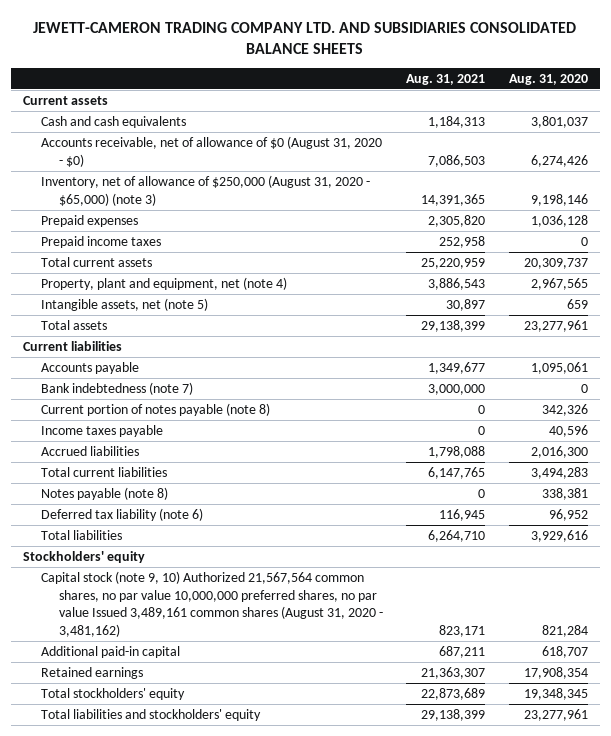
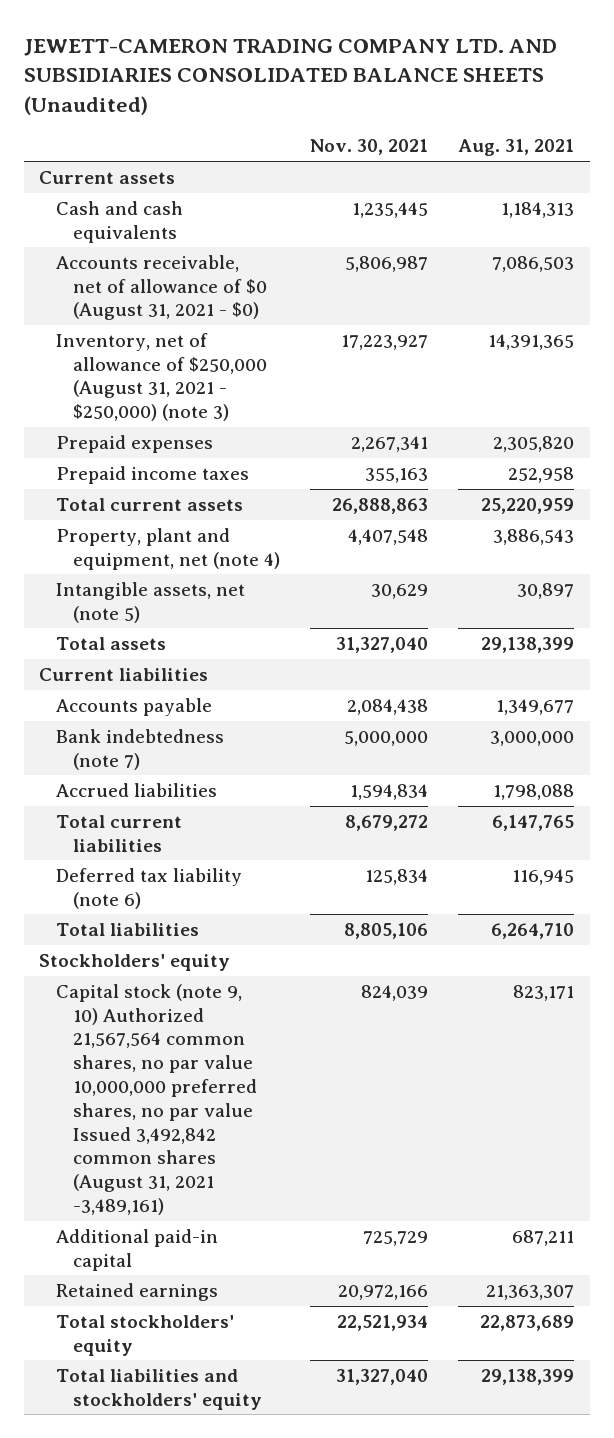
- JEWETT-CAMERON TRADING COMPANY LTD. AND SUBSIDIARIES CONSOLIDATED BALANCE SHEETS
+ JEWETT-CAMERON TRADING COMPANY LTD. AND SUBSIDIARIES CONSOLIDATED BALANCE SHEETS (Unaudited)
- | Aug. 31, 2021 | Aug. 31, 2020
+ | Nov. 30, 2021 | Aug. 31, 2021
- Accounts receivable, net of allowance of $0 (August 31, 2020 - $0) | 7,086,503 | 6,274,426
- Inventory, net of allowance of $250,000 (August 31, 2020 - $65,000) (note 3) | 14,391,365 | 9,198,146
+ Accounts receivable, net of allowance of $0 (August 31, 2021 - $0) | 5,806,987 | 7,086,503
+ Inventory, net of allowance of $250,000 (August 31, 2021 - $250,000) (note 3) | 17,223,927 | 14,391,365
- Current portion of notes payable (note 8) | 0 | 342,326
- Income taxes payable | 0 | 40,596
- Notes payable (note 8) | 0 | 338,381
- Capital stock (note 9, 10) Authorized 21,567,564 common shares, no par value 10,000,000 preferred shares, no par value Issued 3,489,161 common shares (August 31, 2020 - 3,481,162) | 823,171 | 821,284
+ Capital stock (note 9, 10) Authorized 21,567,564 common shares, no par value 10,000,000 preferred shares, no par value Issued 3,492,842 common shares (August 31, 2021 -3,489,161) | 824,039 | 823,171

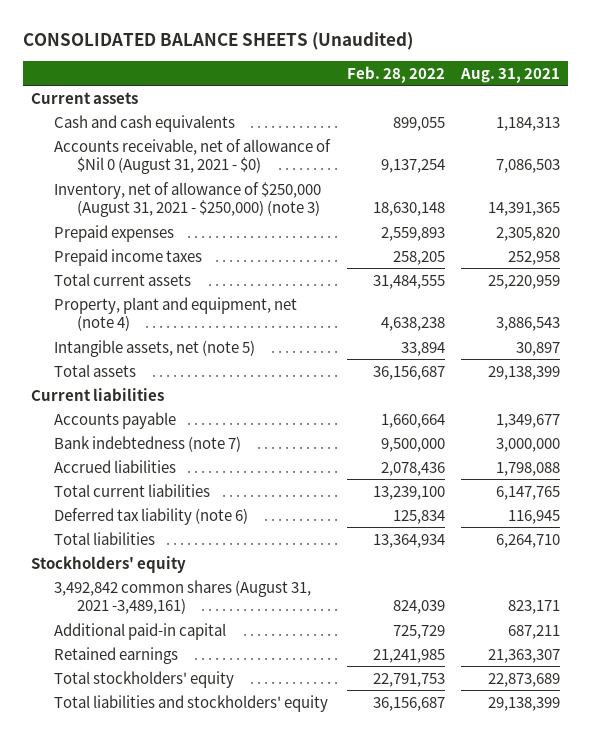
- JEWETT-CAMERON TRADING COMPANY LTD. AND SUBSIDIARIES CONSOLIDATED BALANCE SHEETS (Unaudited)
+ CONSOLIDATED BALANCE SHEETS (Unaudited)
- | Nov. 30, 2021 | Aug. 31, 2021
+ | Feb. 28, 2022 | Aug. 31, 2021
- Accounts receivable, net of allowance of $0 (August 31, 2021 - $0) | 5,806,987 | 7,086,503
+ Accounts receivable, net of allowance of $Nil 0 (August 31, 2021 - $0) | 9,137,254 | 7,086,503
- Capital stock (note 9, 10) Authorized 21,567,564 common shares, no par value 10,000,000 preferred shares, no par value Issued 3,492,842 common shares (August 31, 2021 -3,489,161) | 824,039 | 823,171
+ 3,492,842 common shares (August 31, 2021 -3,489,161) | 824,039 | 823,171

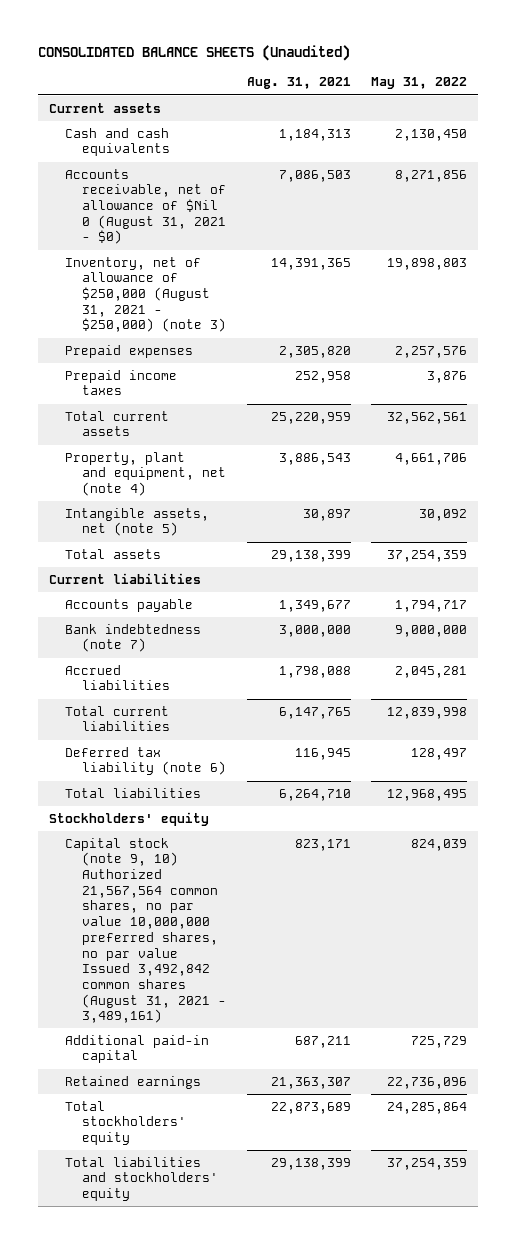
- | Feb. 28, 2022 | Aug. 31, 2021
+ | Aug. 31, 2021 | May 31, 2022
- 3,492,842 common shares (August 31, 2021 -3,489,161) | 824,039 | 823,171
+ Capital stock (note 9, 10) Authorized 21,567,564 common shares, no par value 10,000,000 preferred shares, no par value Issued 3,492,842 common shares (August 31, 2021 - 3,489,161) | 823,171 | 824,039

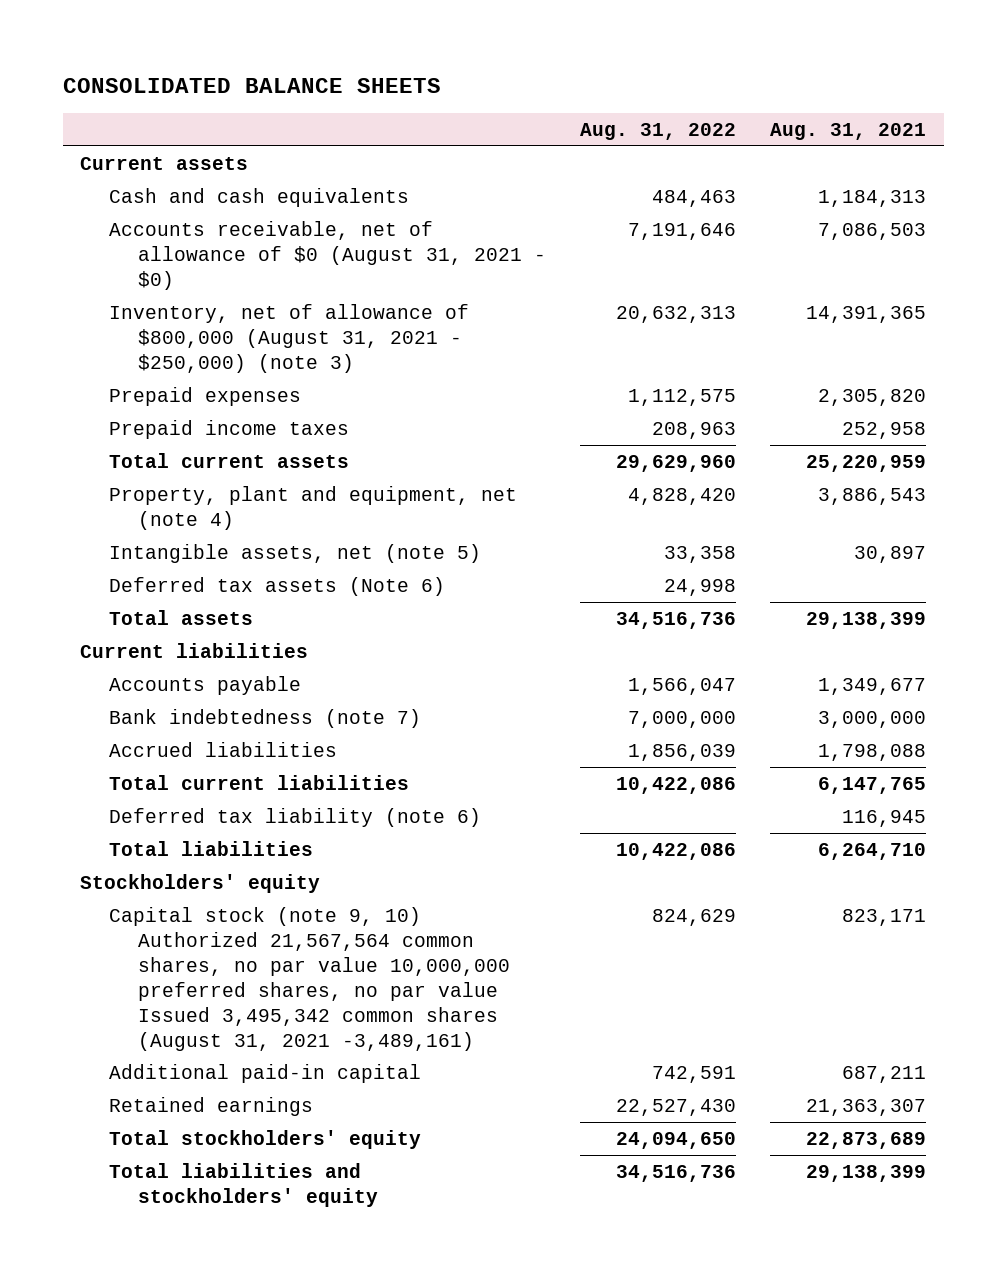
- CONSOLIDATED BALANCE SHEETS (Unaudited)
+ CONSOLIDATED BALANCE SHEETS
- | Aug. 31, 2021 | May 31, 2022
+ | Aug. 31, 2022 | Aug. 31, 2021
- Accounts receivable, net of allowance of $Nil 0 (August 31, 2021 - $0) | 7,086,503 | 8,271,856
- Inventory, net of allowance of $250,000 (August 31, 2021 - $250,000) (note 3) | 14,391,365 | 19,898,803
+ Accounts receivable, net of allowance of $0 (August 31, 2021 - $0) | 7,191,646 | 7,086,503
+ Inventory, net of allowance of $800,000 (August 31, 2021 - $250,000) (note 3) | 20,632,313 | 14,391,365
+ Deferred tax assets (Note 6) | 24,998 |
- Capital stock (note 9, 10) Authorized 21,567,564 common shares, no par value 10,000,000 preferred shares, no par value Issued 3,492,842 common shares (August 31, 2021 - 3,489,161) | 823,171 | 824,039
+ Capital stock (note 9, 10) Authorized 21,567,564 common shares, no par value 10,000,000 preferred shares, no par value Issued 3,495,342 common shares (August 31, 2021 -3,489,161) | 824,629 | 823,171

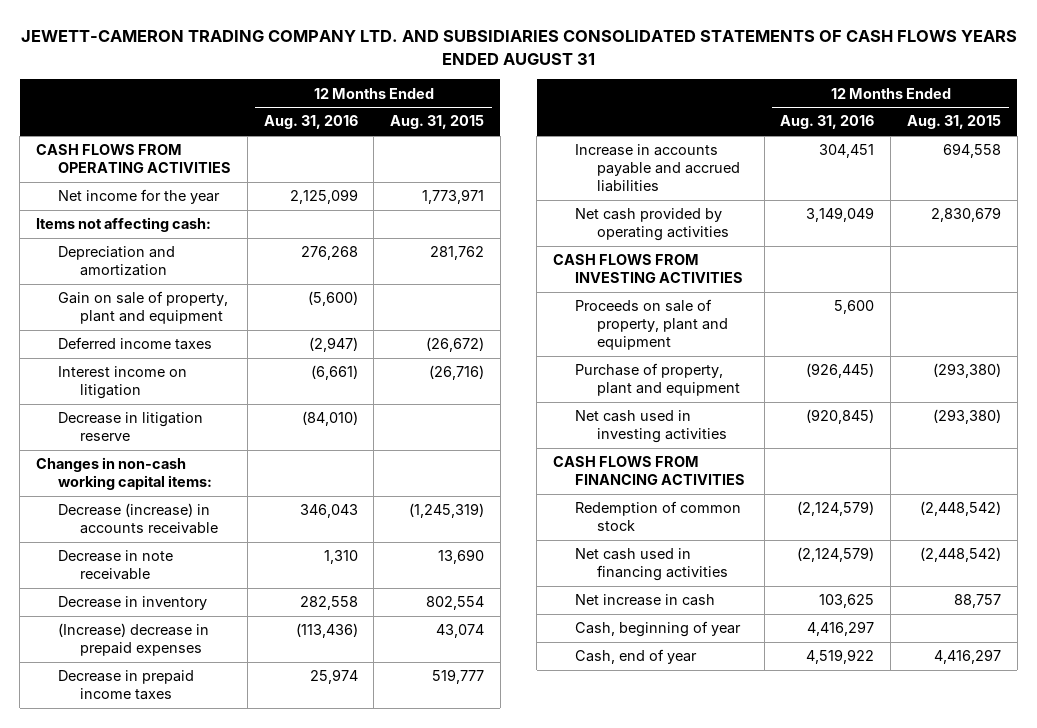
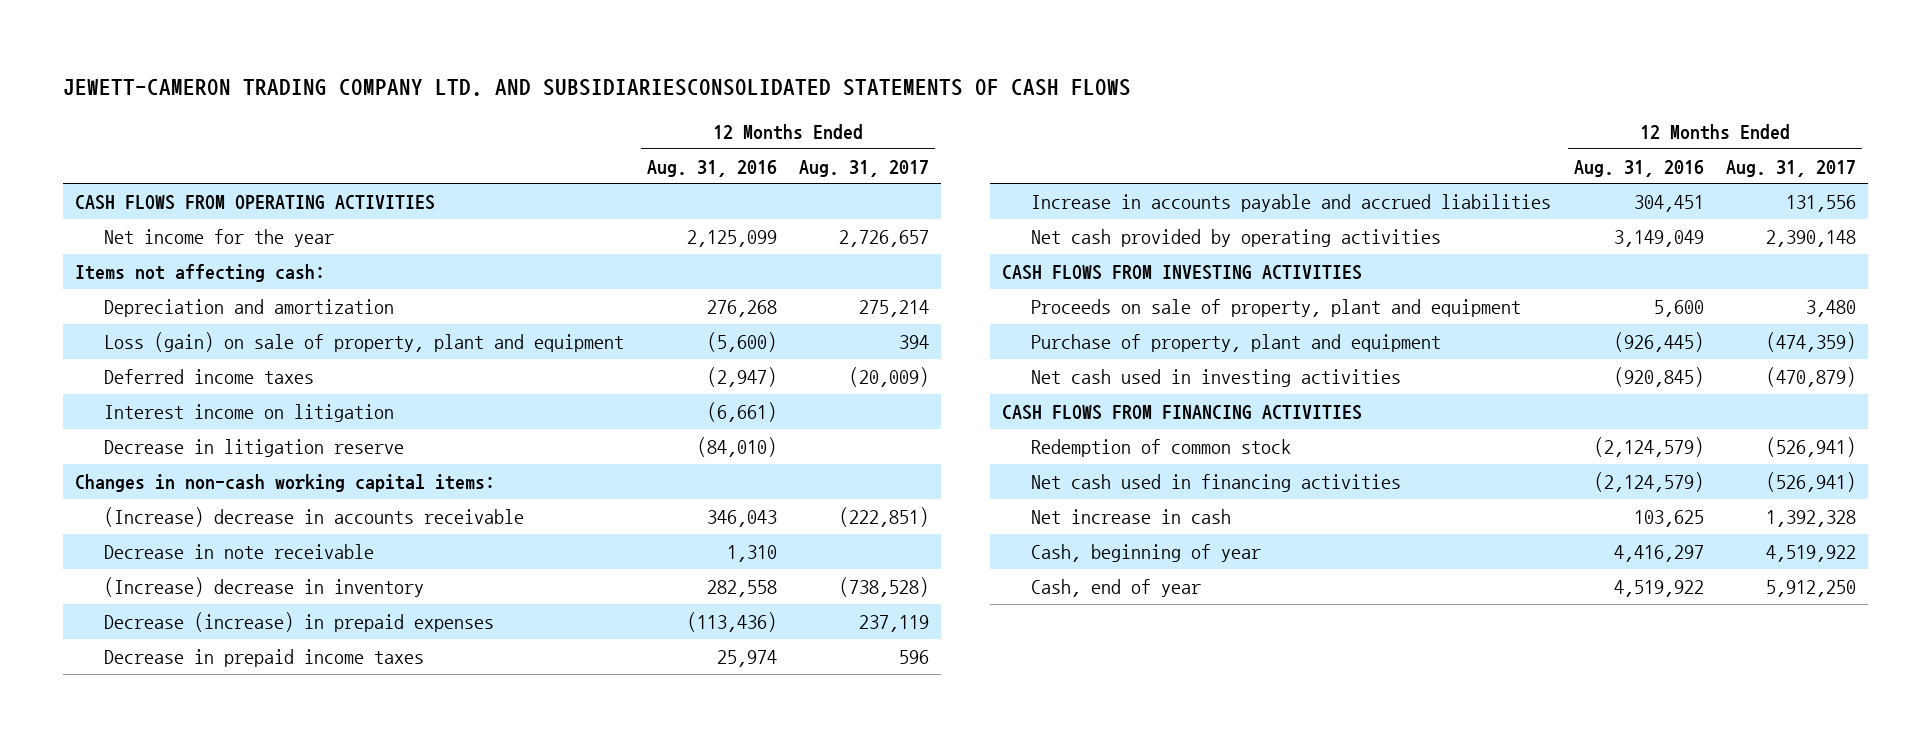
- JEWETT-CAMERON TRADING COMPANY LTD. AND SUBSIDIARIES CONSOLIDATED STATEMENTS OF CASH FLOWS YEARS ENDED AUGUST 31
+ JEWETT-CAMERON TRADING COMPANY LTD. AND SUBSIDIARIESCONSOLIDATED STATEMENTS OF CASH FLOWS
- | 12 Months Ended Aug. 31, 2016 | 12 Months Ended Aug. 31, 2015
+ | 12 Months Ended Aug. 31, 2016 | 12 Months Ended Aug. 31, 2017
- Gain on sale of property, plant and equipment | (5,600) |
+ Loss (gain) on sale of property, plant and equipment | (5,600) | 394
- Decrease (increase) in accounts receivable | 346,043 | (1,245,319)
+ (Increase) decrease in accounts receivable | 346,043 | (222,851)
- Decrease in inventory | 282,558 | 802,554
- (Increase) decrease in prepaid expenses | (113,436) | 43,074
+ (Increase) decrease in inventory | 282,558 | (738,528)
+ Decrease (increase) in prepaid expenses | (113,436) | 237,119

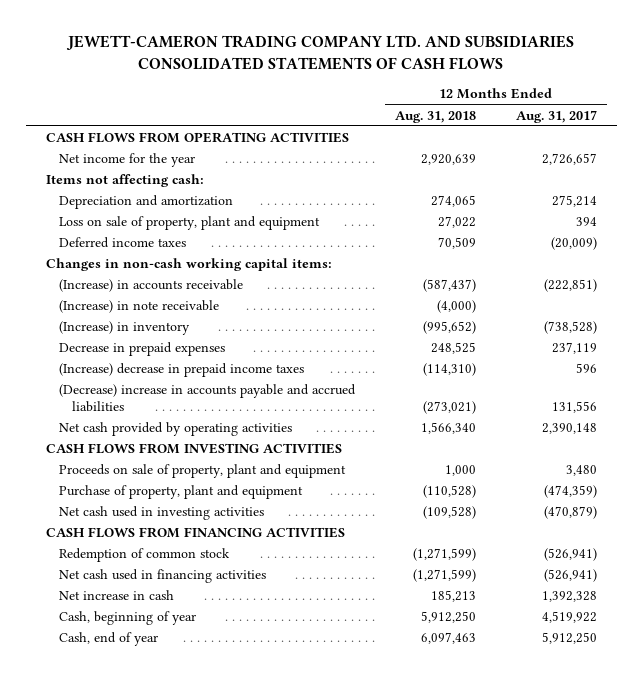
- JEWETT-CAMERON TRADING COMPANY LTD. AND SUBSIDIARIESCONSOLIDATED STATEMENTS OF CASH FLOWS
+ JEWETT-CAMERON TRADING COMPANY LTD. AND SUBSIDIARIES CONSOLIDATED STATEMENTS OF CASH FLOWS
- | 12 Months Ended Aug. 31, 2016 | 12 Months Ended Aug. 31, 2017
+ | 12 Months Ended Aug. 31, 2018 | 12 Months Ended Aug. 31, 2017
- Loss (gain) on sale of property, plant and equipment | (5,600) | 394
+ Loss on sale of property, plant and equipment | 27,022 | 394
- Interest income on litigation | (6,661) |
- Decrease in litigation reserve | (84,010) |
- (Increase) decrease in accounts receivable | 346,043 | (222,851)
- Decrease in note receivable | 1,310 |
- (Increase) decrease in inventory | 282,558 | (738,528)
- Decrease (increase) in prepaid expenses | (113,436) | 237,119
- Decrease in prepaid income taxes | 25,974 | 596
- Increase in accounts payable and accrued liabilities | 304,451 | 131,556
+ (Increase) in accounts receivable | (587,437) | (222,851)
+ (Increase) in note receivable | (4,000) |
+ (Increase) in inventory | (995,652) | (738,528)
+ Decrease in prepaid expenses | 248,525 | 237,119
+ (Increase) decrease in prepaid income taxes | (114,310) | 596
+ (Decrease) increase in accounts payable and accrued liabilities | (273,021) | 131,556

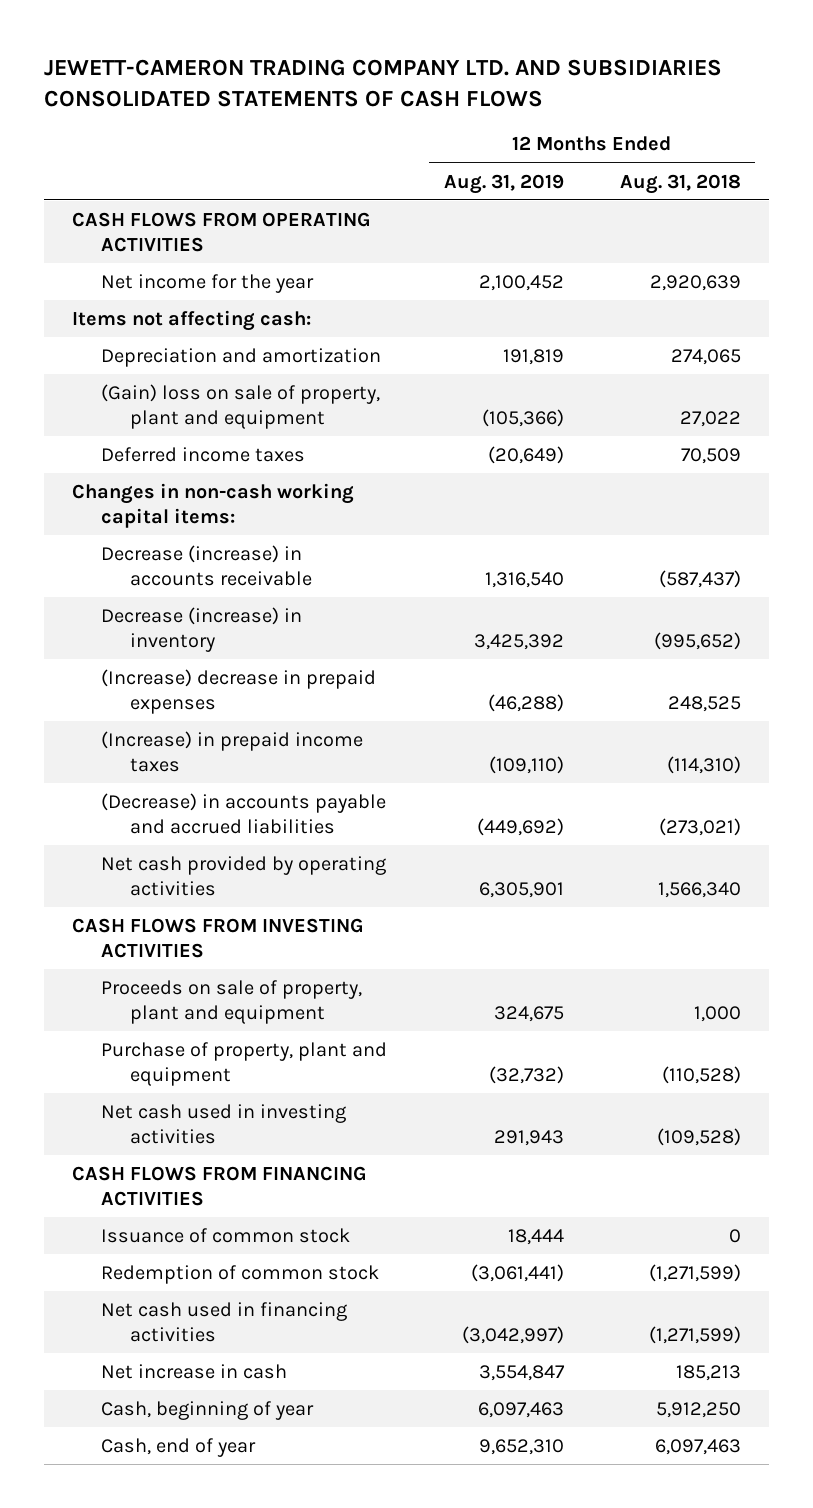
- | 12 Months Ended Aug. 31, 2018 | 12 Months Ended Aug. 31, 2017
+ | 12 Months Ended Aug. 31, 2019 | 12 Months Ended Aug. 31, 2018
- Loss on sale of property, plant and equipment | 27,022 | 394
+ (Gain) loss on sale of property, plant and equipment | (105,366) | 27,022
- (Increase) in accounts receivable | (587,437) | (222,851)
- (Increase) in note receivable | (4,000) |
- (Increase) in inventory | (995,652) | (738,528)
- Decrease in prepaid expenses | 248,525 | 237,119
- (Increase) decrease in prepaid income taxes | (114,310) | 596
- (Decrease) increase in accounts payable and accrued liabilities | (273,021) | 131,556
+ Decrease (increase) in accounts receivable | 1,316,540 | (587,437)
+ Decrease (increase) in inventory | 3,425,392 | (995,652)
+ (Increase) decrease in prepaid expenses | (46,288) | 248,525
+ (Increase) in prepaid income taxes | (109,110) | (114,310)
+ (Decrease) in accounts payable and accrued liabilities | (449,692) | (273,021)
+ Issuance of common stock | 18,444 | 0

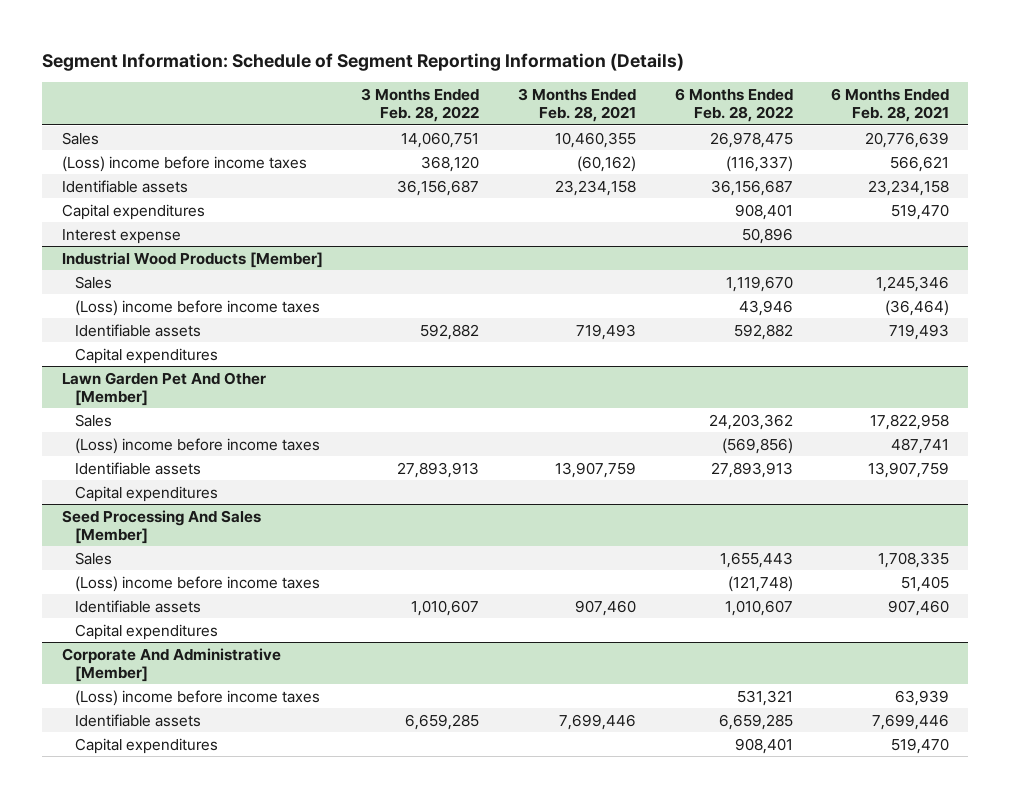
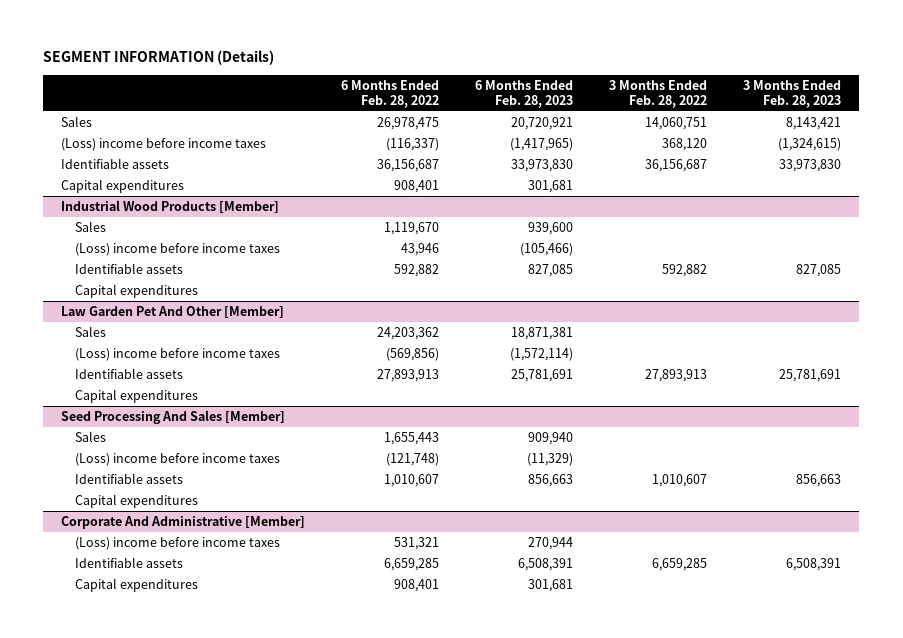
- Segment Information: Schedule of Segment Reporting Information (Details)
+ SEGMENT INFORMATION (Details)
- | 3 Months Ended Feb. 28, 2022 | 3 Months Ended Feb. 28, 2021 | 6 Months Ended Feb. 28, 2022 | 6 Months Ended Feb. 28, 2021
+ | 6 Months Ended Feb. 28, 2022 | 6 Months Ended Feb. 28, 2023 | 3 Months Ended Feb. 28, 2022 | 3 Months Ended Feb. 28, 2023
- Interest expense | | | 50,896 |
- Lawn Garden Pet And Other [Member]
+ Law Garden Pet And Other [Member]

